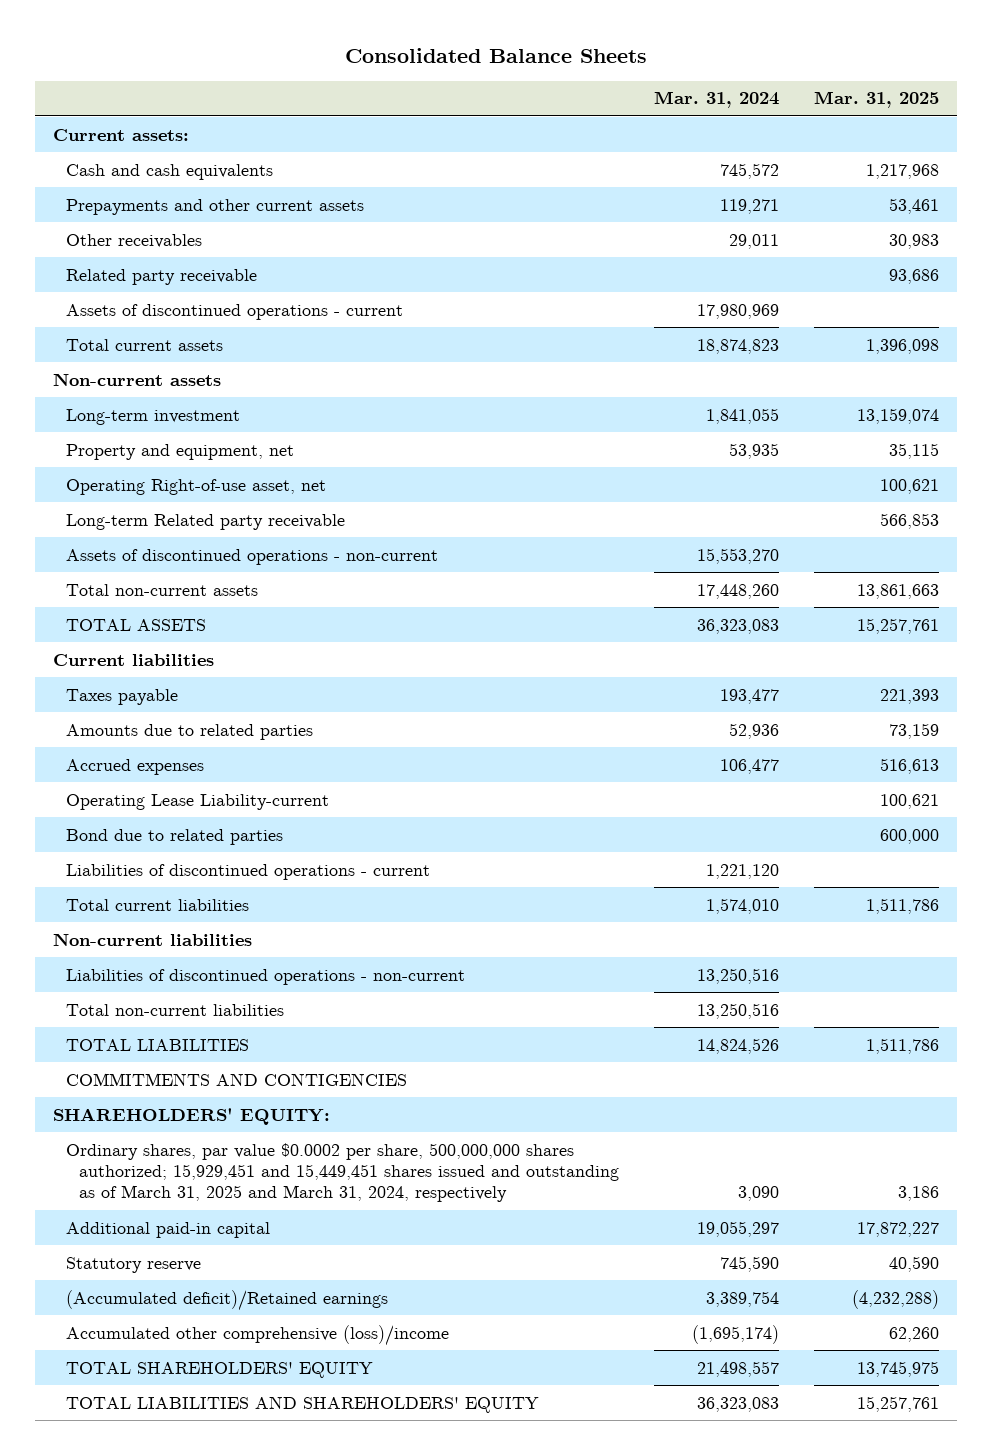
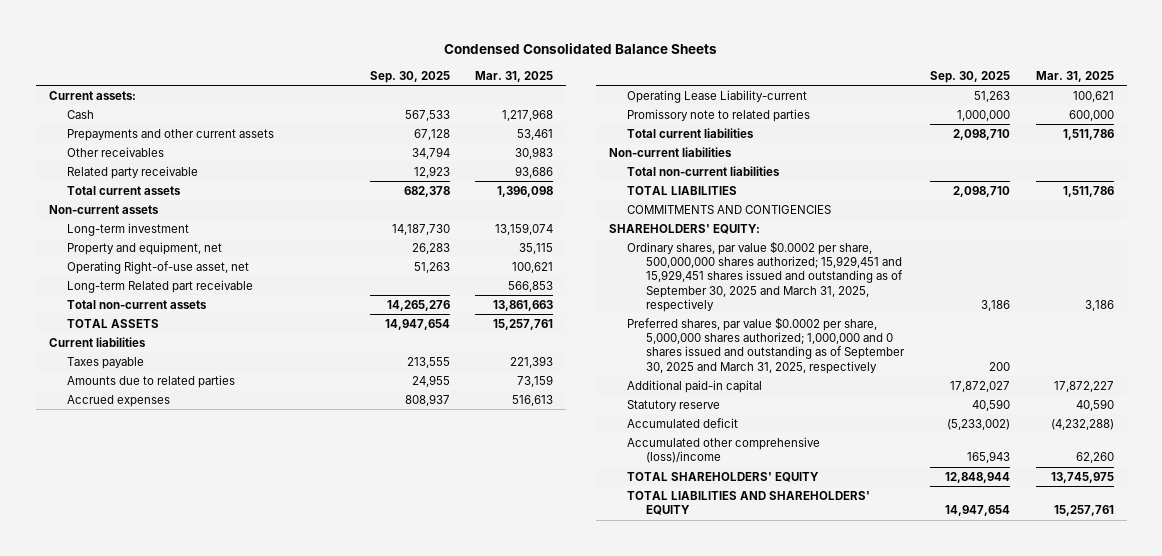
- Consolidated Balance Sheets
+ Condensed Consolidated Balance Sheets
- | Mar. 31, 2024 | Mar. 31, 2025
+ | Sep. 30, 2025 | Mar. 31, 2025
- Cash and cash equivalents | 745,572 | 1,217,968
+ Cash | 567,533 | 1,217,968
- Assets of discontinued operations - current | 17,980,969 |
- Long-term Related party receivable | | 566,853
- Assets of discontinued operations - non-current | 15,553,270 |
+ Long-term Related part receivable | | 566,853
- Bond due to related parties | | 600,000
- Liabilities of discontinued operations - current | 1,221,120 |
+ Promissory note to related parties | 1,000,000 | 600,000
- Liabilities of discontinued operations - non-current | 13,250,516 |
- Ordinary shares, par value $0.0002 per share, 500,000,000 shares authorized; 15,929,451 and 15,449,451 shares issued and outstanding as of March 31, 2025 and March 31, 2024, respectively | 3,090 | 3,186
+ Ordinary shares, par value $0.0002 per share, 500,000,000 shares authorized; 15,929,451 and 15,929,451 shares issued and outstanding as of September 30, 2025 and March 31, 2025, respectively | 3,186 | 3,186
+ Preferred shares, par value $0.0002 per share, 5,000,000 shares authorized; 1,000,000 and 0 shares issued and outstanding as of September 30, 2025 and March 31, 2025, respectively | 200 |
- (Accumulated deficit)/Retained earnings | 3,389,754 | (4,232,288)
+ Accumulated deficit | (5,233,002) | (4,232,288)

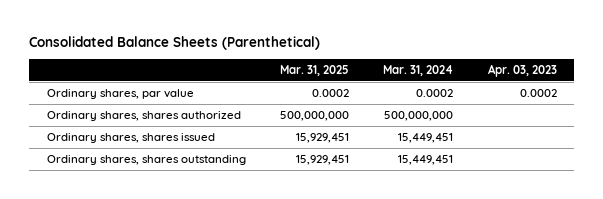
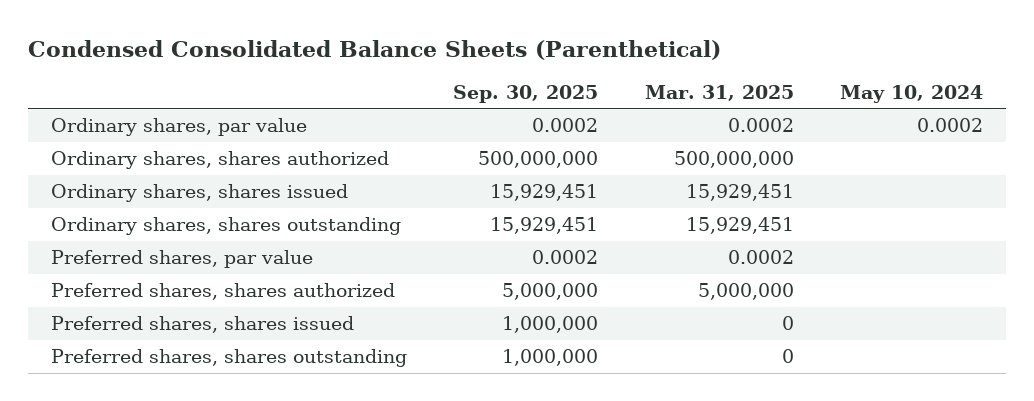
- Consolidated Balance Sheets (Parenthetical)
+ Condensed Consolidated Balance Sheets (Parenthetical)
- | Mar. 31, 2025 | Mar. 31, 2024 | Apr. 03, 2023
+ | Sep. 30, 2025 | Mar. 31, 2025 | May 10, 2024
+ Preferred shares, par value | 0.0002 | 0.0002 |
+ Preferred shares, shares authorized | 5,000,000 | 5,000,000 |
+ Preferred shares, shares issued | 1,000,000 | 0 |
+ Preferred shares, shares outstanding | 1,000,000 | 0 |

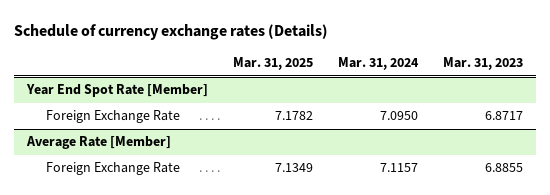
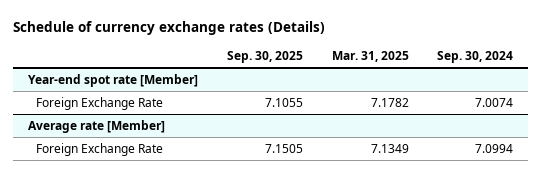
- | Mar. 31, 2025 | Mar. 31, 2024 | Mar. 31, 2023
+ | Sep. 30, 2025 | Mar. 31, 2025 | Sep. 30, 2024
- Year End Spot Rate [Member]
+ Year-end spot rate [Member]
- Average Rate [Member]
+ Average rate [Member]

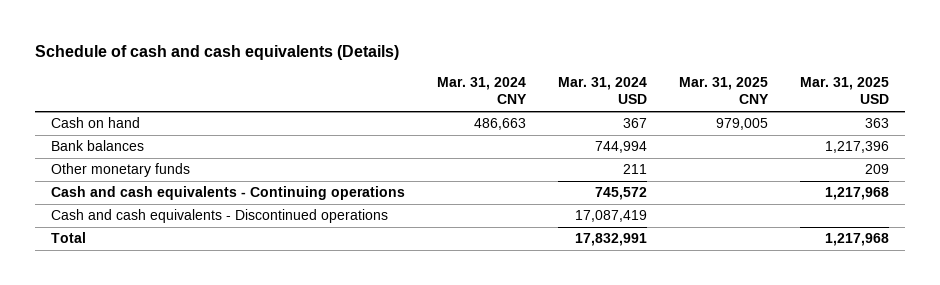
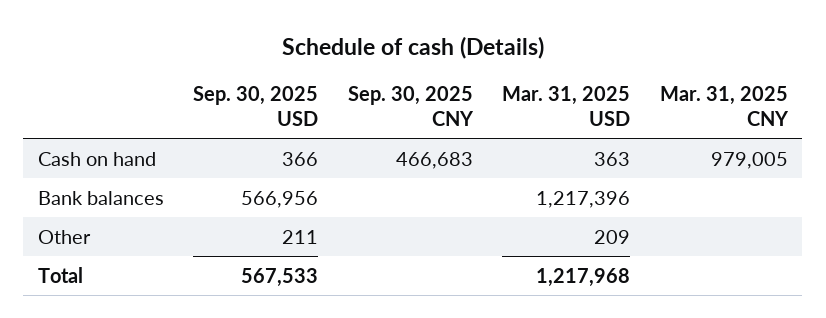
- Schedule of cash and cash equivalents (Details)
+ Schedule of cash (Details)
- | Mar. 31, 2024 CNY | Mar. 31, 2024 USD | Mar. 31, 2025 CNY | Mar. 31, 2025 USD
+ | Sep. 30, 2025 USD | Sep. 30, 2025 CNY | Mar. 31, 2025 USD | Mar. 31, 2025 CNY
- Other monetary funds | | 211 | | 209
- Cash and cash equivalents - Continuing operations | | 745,572 | | 1,217,968
- Cash and cash equivalents - Discontinued operations | | 17,087,419 | |
+ Other | 211 | | 209 |

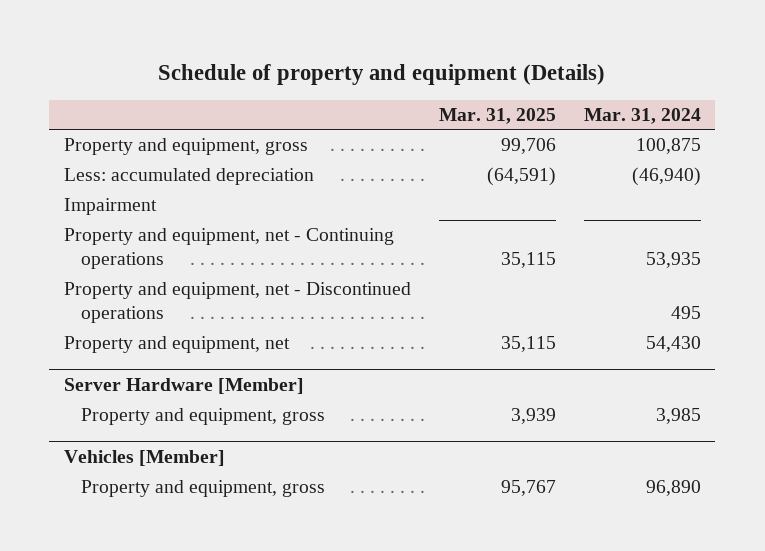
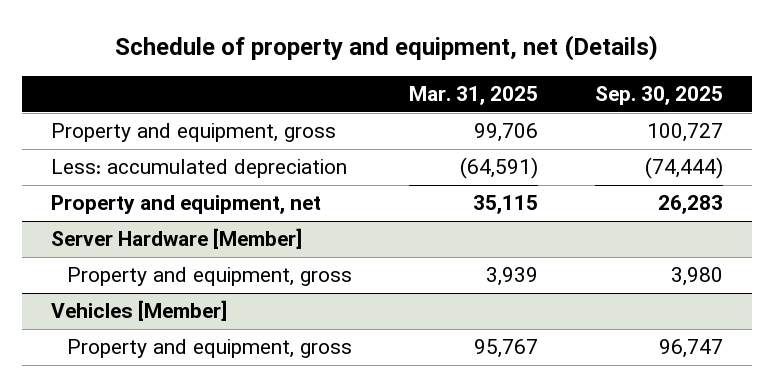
- Schedule of property and equipment (Details)
+ Schedule of property and equipment, net (Details)
- | Mar. 31, 2025 | Mar. 31, 2024
+ | Mar. 31, 2025 | Sep. 30, 2025
- Impairment
- Property and equipment, net - Continuing operations | 35,115 | 53,935
- Property and equipment, net - Discontinued operations | | 495

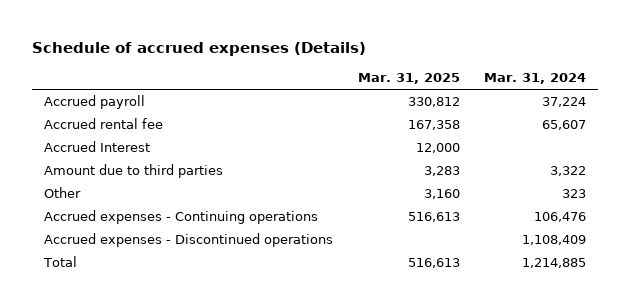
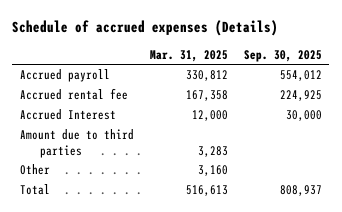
- | Mar. 31, 2025 | Mar. 31, 2024
+ | Mar. 31, 2025 | Sep. 30, 2025
- Accrued expenses - Continuing operations | 516,613 | 106,476
- Accrued expenses - Discontinued operations | | 1,108,409

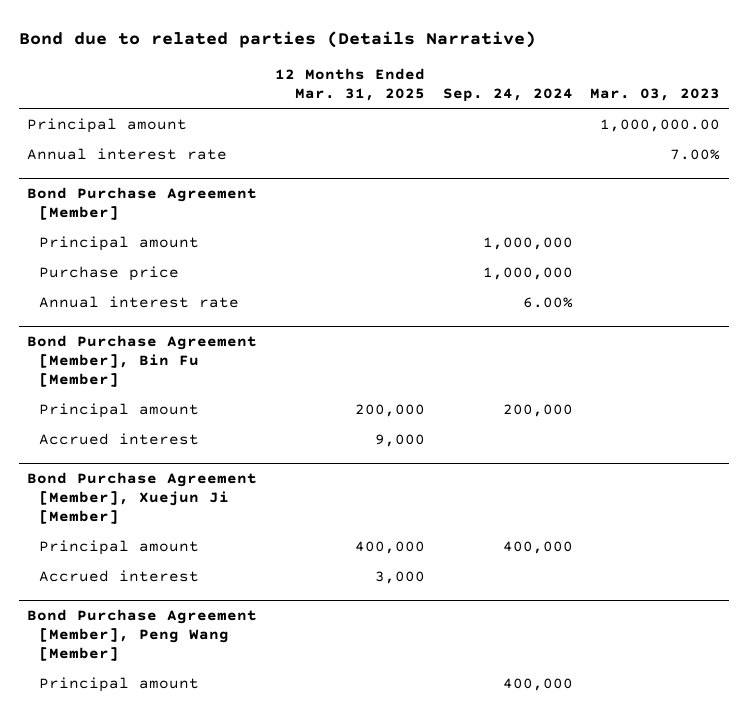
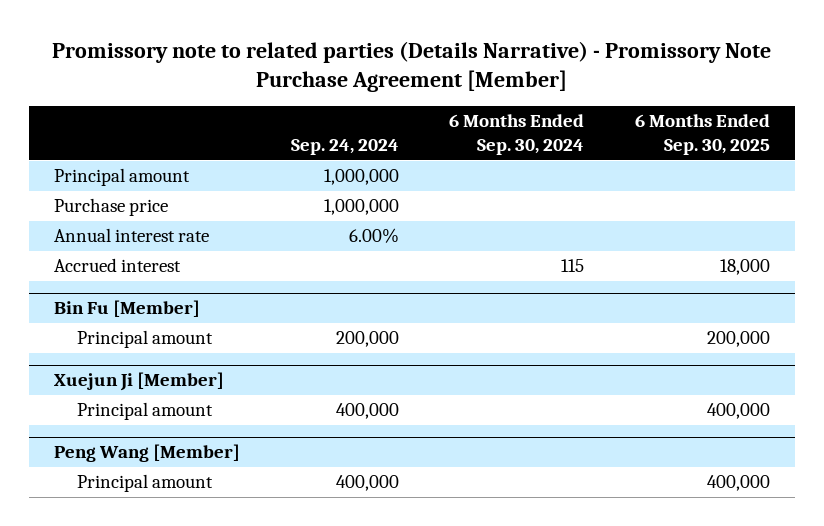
- Bond due to related parties (Details Narrative)
+ Promissory note to related parties (Details Narrative) - Promissory Note Purchase Agreement [Member]
- | 12 Months Ended Mar. 31, 2025 | Sep. 24, 2024 | Mar. 03, 2023
+ | Sep. 24, 2024 | 6 Months Ended Sep. 30, 2024 | 6 Months Ended Sep. 30, 2025
- Principal amount | | | 1,000,000.00
- Annual interest rate | | | 7.00%
- Bond Purchase Agreement [Member]
- Bond Purchase Agreement [Member], Bin Fu [Member]
- Principal amount | 200,000 | 200,000 |
- Bond Purchase Agreement [Member], Xuejun Ji [Member]
+ Bin Fu [Member]
+ Principal amount | 200,000 | | 200,000
+ Xuejun Ji [Member]
- Accrued interest | 3,000 | |
- Bond Purchase Agreement [Member], Peng Wang [Member]
+ Peng Wang [Member]

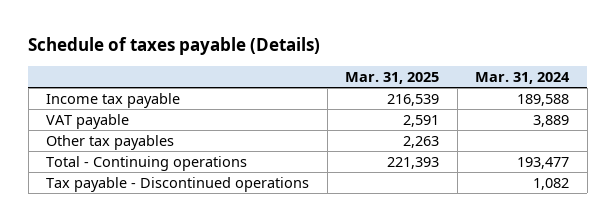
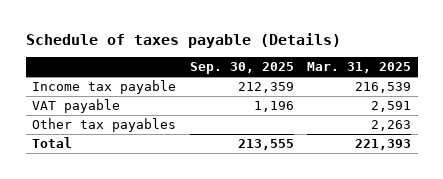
- | Mar. 31, 2025 | Mar. 31, 2024
+ | Sep. 30, 2025 | Mar. 31, 2025
- Total - Continuing operations | 221,393 | 193,477
- Tax payable - Discontinued operations | | 1,082
+ Total | 213,555 | 221,393

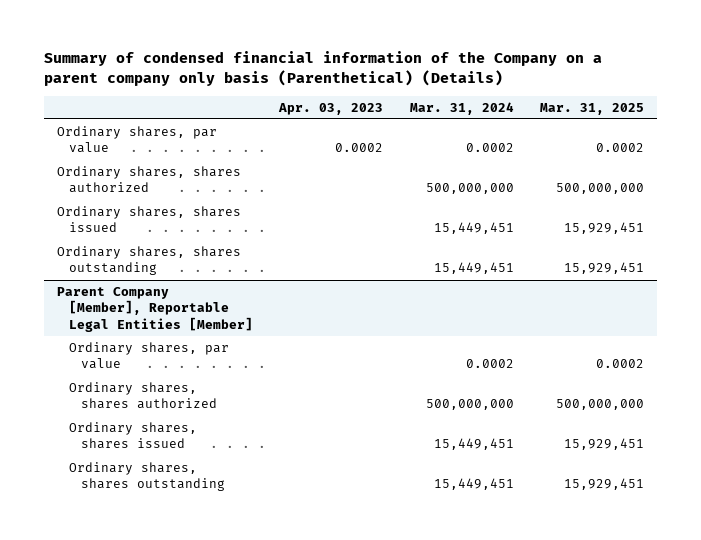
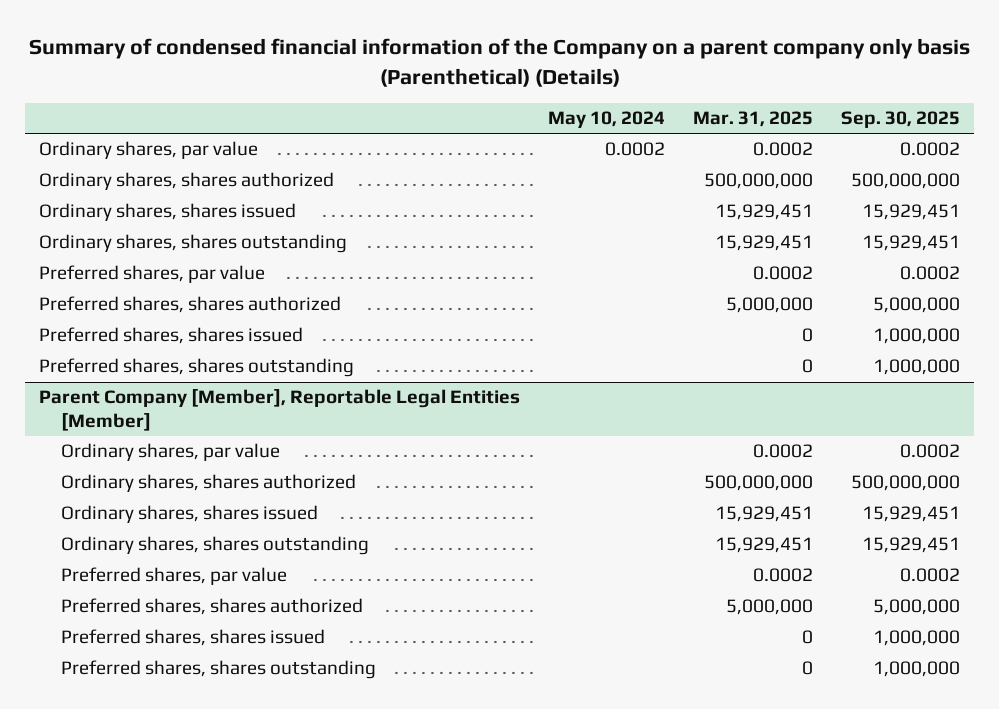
- | Apr. 03, 2023 | Mar. 31, 2024 | Mar. 31, 2025
+ | May 10, 2024 | Mar. 31, 2025 | Sep. 30, 2025
+ Preferred shares, par value | | 0.0002 | 0.0002
+ Preferred shares, shares authorized | | 5,000,000 | 5,000,000
+ Preferred shares, shares issued | | 0 | 1,000,000
+ Preferred shares, shares outstanding | | 0 | 1,000,000
@ Parent Company [Member], Reportable Legal Entities [Member]
+ Preferred shares, par value | | 0.0002 | 0.0002
+ Preferred shares, shares authorized | | 5,000,000 | 5,000,000
+ Preferred shares, shares issued | | 0 | 1,000,000
+ Preferred shares, shares outstanding | | 0 | 1,000,000

